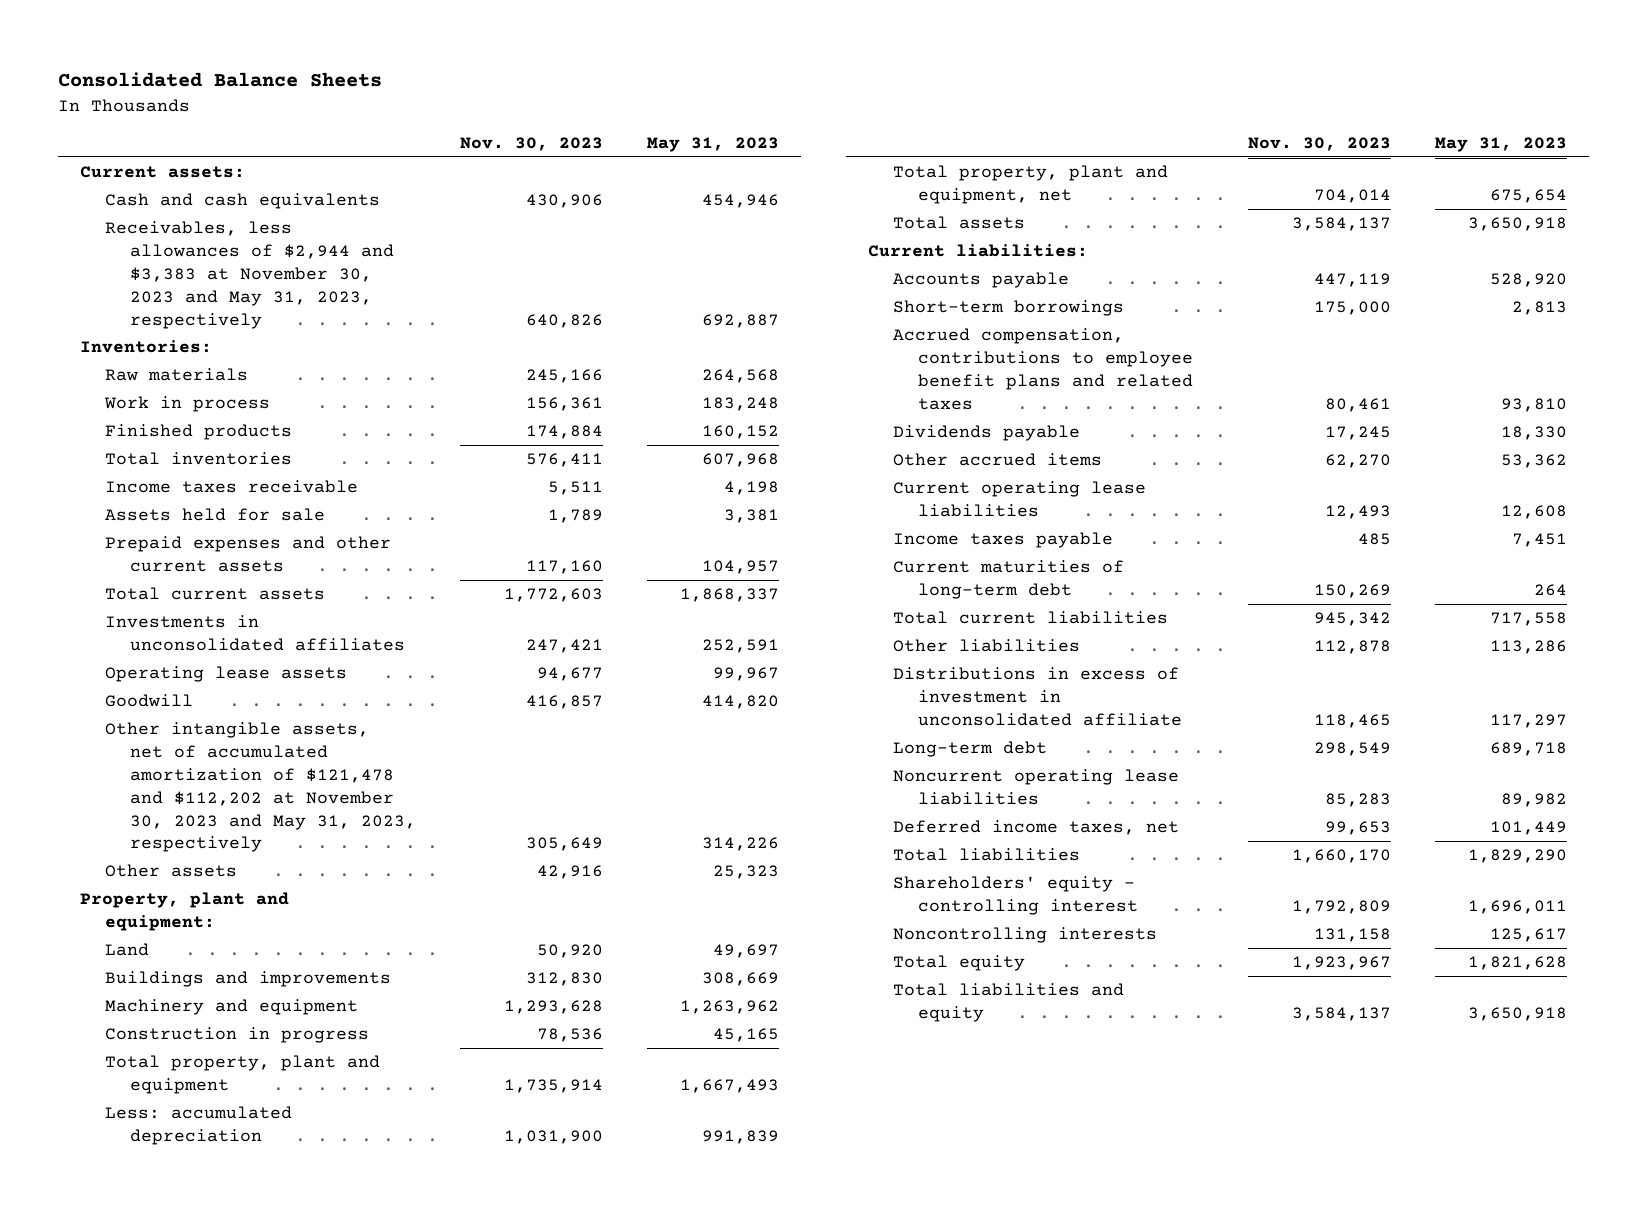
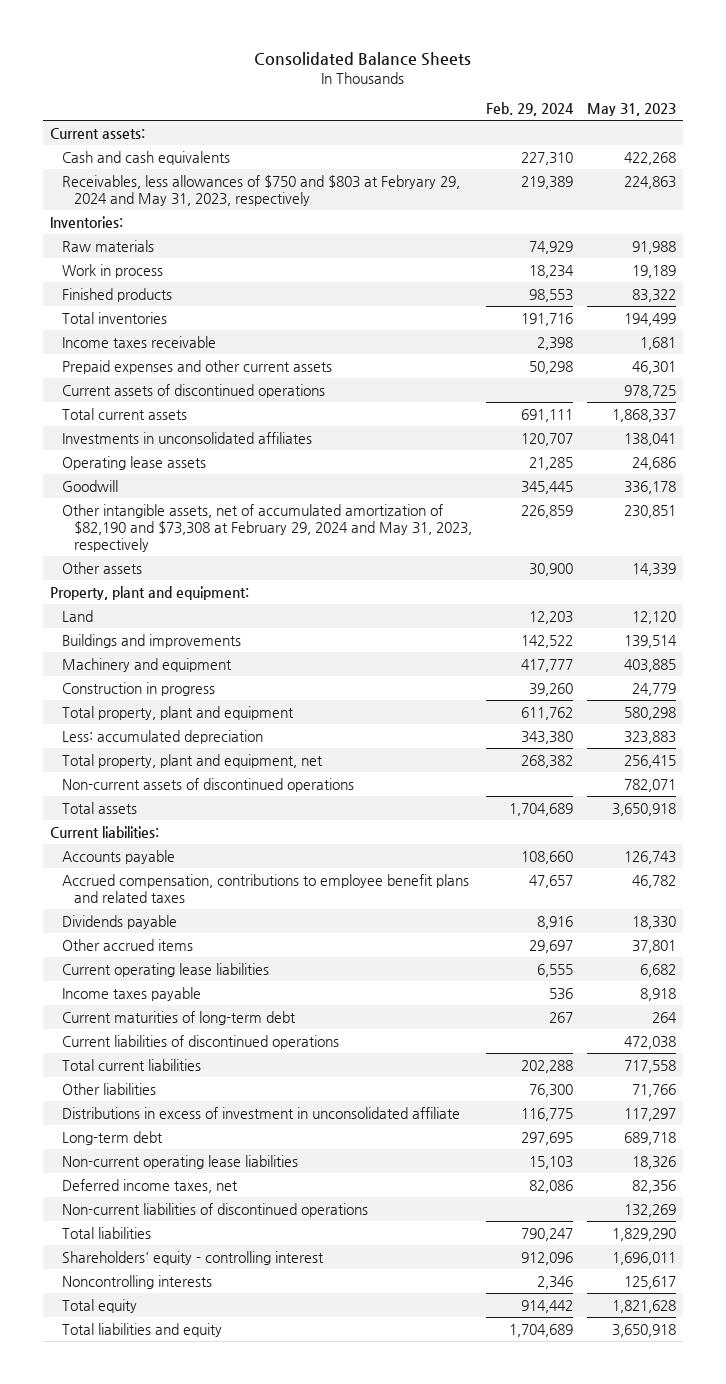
- | Nov. 30, 2023 | May 31, 2023
+ | Feb. 29, 2024 | May 31, 2023
- Cash and cash equivalents | 430,906 | 454,946
- Receivables, less allowances of $2,944 and $3,383 at November 30, 2023 and May 31, 2023, respectively | 640,826 | 692,887
+ Cash and cash equivalents | 227,310 | 422,268
+ Receivables, less allowances of $750 and $803 at Febryary 29, 2024 and May 31, 2023, respectively | 219,389 | 224,863
- Raw materials | 245,166 | 264,568
- Work in process | 156,361 | 183,248
- Finished products | 174,884 | 160,152
- Total inventories | 576,411 | 607,968
- Income taxes receivable | 5,511 | 4,198
- Assets held for sale | 1,789 | 3,381
- Prepaid expenses and other current assets | 117,160 | 104,957
+ Raw materials | 74,929 | 91,988
+ Work in process | 18,234 | 19,189
+ Finished products | 98,553 | 83,322
+ Total inventories | 191,716 | 194,499
+ Income taxes receivable | 2,398 | 1,681
+ Prepaid expenses and other current assets | 50,298 | 46,301
+ Current assets of discontinued operations | | 978,725
- Investments in unconsolidated affiliates | 247,421 | 252,591
- Operating lease assets | 94,677 | 99,967
- Goodwill | 416,857 | 414,820
- Other intangible assets, net of accumulated amortization of $121,478 and $112,202 at November 30, 2023 and May 31, 2023, respectively | 305,649 | 314,226
- Other assets | 42,916 | 25,323
+ Investments in unconsolidated affiliates | 120,707 | 138,041
+ Operating lease assets | 21,285 | 24,686
+ Goodwill | 345,445 | 336,178
+ Other intangible assets, net of accumulated amortization of $82,190 and $73,308 at February 29, 2024 and May 31, 2023, respectively | 226,859 | 230,851
+ Other assets | 30,900 | 14,339
- Land | 50,920 | 49,697
- Buildings and improvements | 312,830 | 308,669
- Machinery and equipment | 1,293,628 | 1,263,962
- Construction in progress | 78,536 | 45,165
- Total property, plant and equipment | 1,735,914 | 1,667,493
- Less: accumulated depreciation | 1,031,900 | 991,839
- Total property, plant and equipment, net | 704,014 | 675,654
+ Land | 12,203 | 12,120
+ Buildings and improvements | 142,522 | 139,514
+ Machinery and equipment | 417,777 | 403,885
+ Construction in progress | 39,260 | 24,779
+ Total property, plant and equipment | 611,762 | 580,298
+ Less: accumulated depreciation | 343,380 | 323,883
+ Total property, plant and equipment, net | 268,382 | 256,415
+ Non-current assets of discontinued operations | | 782,071
- Accounts payable | 447,119 | 528,920
- Short-term borrowings | 175,000 | 2,813
- Accrued compensation, contributions to employee benefit plans and related taxes | 80,461 | 93,810
+ Accounts payable | 108,660 | 126,743
+ Accrued compensation, contributions to employee benefit plans and related taxes | 47,657 | 46,782
- Other accrued items | 62,270 | 53,362
- Current operating lease liabilities | 12,493 | 12,608
- Income taxes payable | 485 | 7,451
+ Other accrued items | 29,697 | 37,801
+ Current operating lease liabilities | 6,555 | 6,682
+ Income taxes payable | 536 | 8,918
+ Current liabilities of discontinued operations | | 472,038
- Other liabilities | 112,878 | 113,286
+ Other liabilities | 76,300 | 71,766
- Noncurrent operating lease liabilities | 85,283 | 89,982
- Deferred income taxes, net | 99,653 | 101,449
+ Non-current operating lease liabilities | 15,103 | 18,326
+ Deferred income taxes, net | 82,086 | 82,356
+ Non-current liabilities of discontinued operations | | 132,269

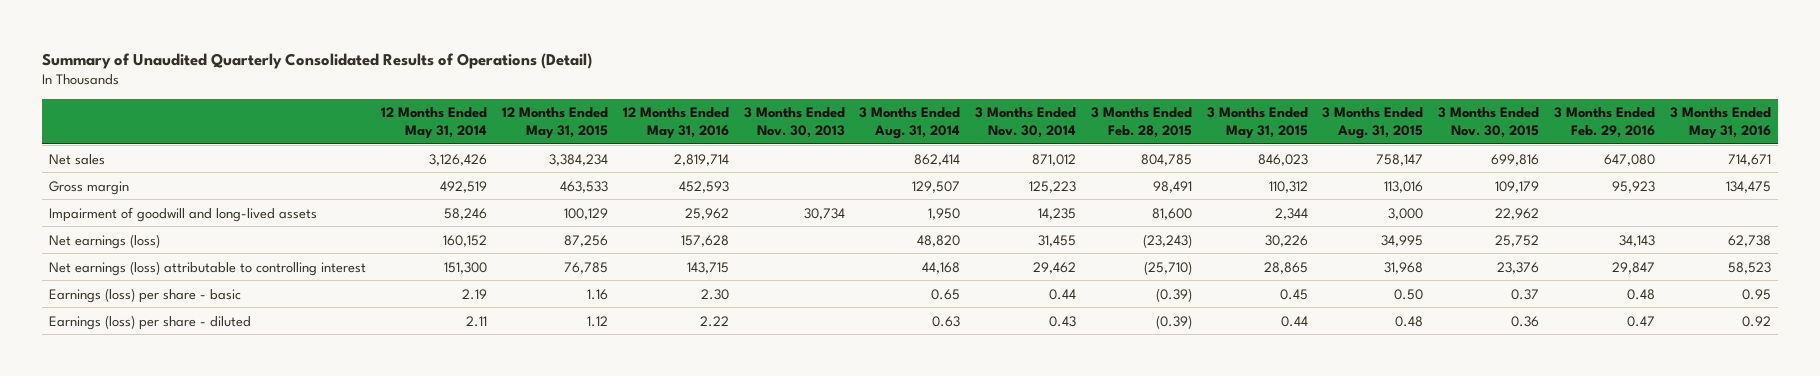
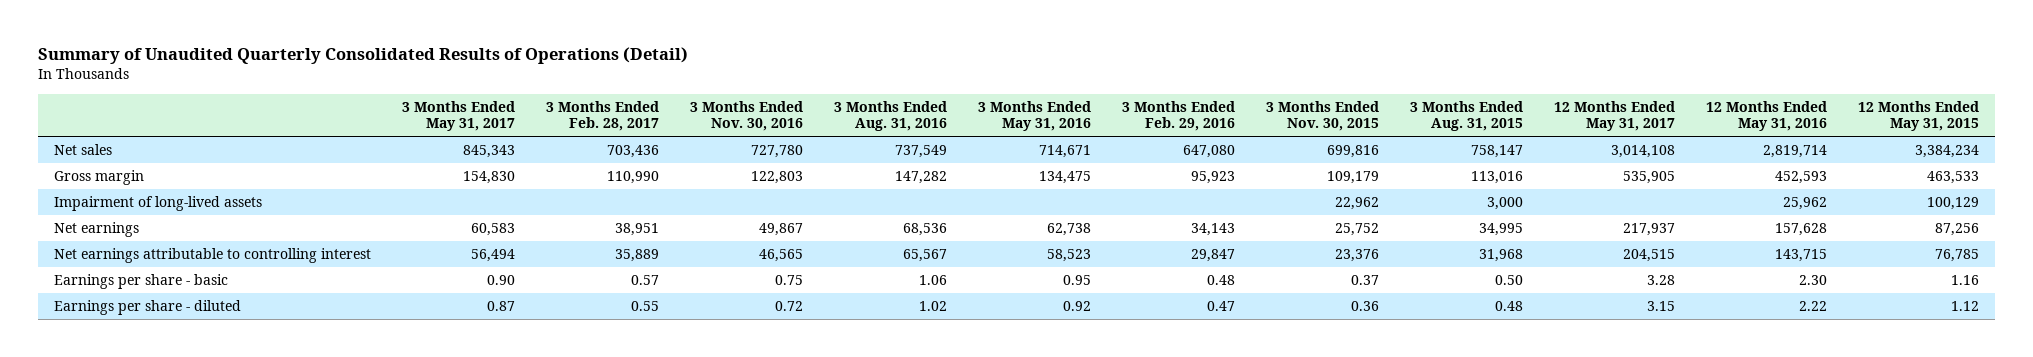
- | 12 Months Ended May 31, 2014 | 12 Months Ended May 31, 2015 | 12 Months Ended May 31, 2016 | 3 Months Ended Nov. 30, 2013 | 3 Months Ended Aug. 31, 2014 | 3 Months Ended Nov. 30, 2014 | 3 Months Ended Feb. 28, 2015 | 3 Months Ended May 31, 2015 | 3 Months Ended Aug. 31, 2015 | 3 Months Ended Nov. 30, 2015 | 3 Months Ended Feb. 29, 2016 | 3 Months Ended May 31, 2016
+ | 3 Months Ended May 31, 2017 | 3 Months Ended Feb. 28, 2017 | 3 Months Ended Nov. 30, 2016 | 3 Months Ended Aug. 31, 2016 | 3 Months Ended May 31, 2016 | 3 Months Ended Feb. 29, 2016 | 3 Months Ended Nov. 30, 2015 | 3 Months Ended Aug. 31, 2015 | 12 Months Ended May 31, 2017 | 12 Months Ended May 31, 2016 | 12 Months Ended May 31, 2015
- Impairment of goodwill and long-lived assets | 58,246 | 100,129 | 25,962 | 30,734 | 1,950 | 14,235 | 81,600 | 2,344 | 3,000 | 22,962 | |
- Net earnings (loss) | 160,152 | 87,256 | 157,628 | | 48,820 | 31,455 | (23,243) | 30,226 | 34,995 | 25,752 | 34,143 | 62,738
- Net earnings (loss) attributable to controlling interest | 151,300 | 76,785 | 143,715 | | 44,168 | 29,462 | (25,710) | 28,865 | 31,968 | 23,376 | 29,847 | 58,523
- Earnings (loss) per share - basic | 2.19 | 1.16 | 2.30 | | 0.65 | 0.44 | (0.39) | 0.45 | 0.50 | 0.37 | 0.48 | 0.95
- Earnings (loss) per share - diluted | 2.11 | 1.12 | 2.22 | | 0.63 | 0.43 | (0.39) | 0.44 | 0.48 | 0.36 | 0.47 | 0.92
+ Impairment of long-lived assets | | | | | | | 22,962 | 3,000 | | 25,962 | 100,129
+ Net earnings | 60,583 | 38,951 | 49,867 | 68,536 | 62,738 | 34,143 | 25,752 | 34,995 | 217,937 | 157,628 | 87,256
+ Net earnings attributable to controlling interest | 56,494 | 35,889 | 46,565 | 65,567 | 58,523 | 29,847 | 23,376 | 31,968 | 204,515 | 143,715 | 76,785
+ Earnings per share - basic | 0.90 | 0.57 | 0.75 | 1.06 | 0.95 | 0.48 | 0.37 | 0.50 | 3.28 | 2.30 | 1.16
+ Earnings per share - diluted | 0.87 | 0.55 | 0.72 | 1.02 | 0.92 | 0.47 | 0.36 | 0.48 | 3.15 | 2.22 | 1.12

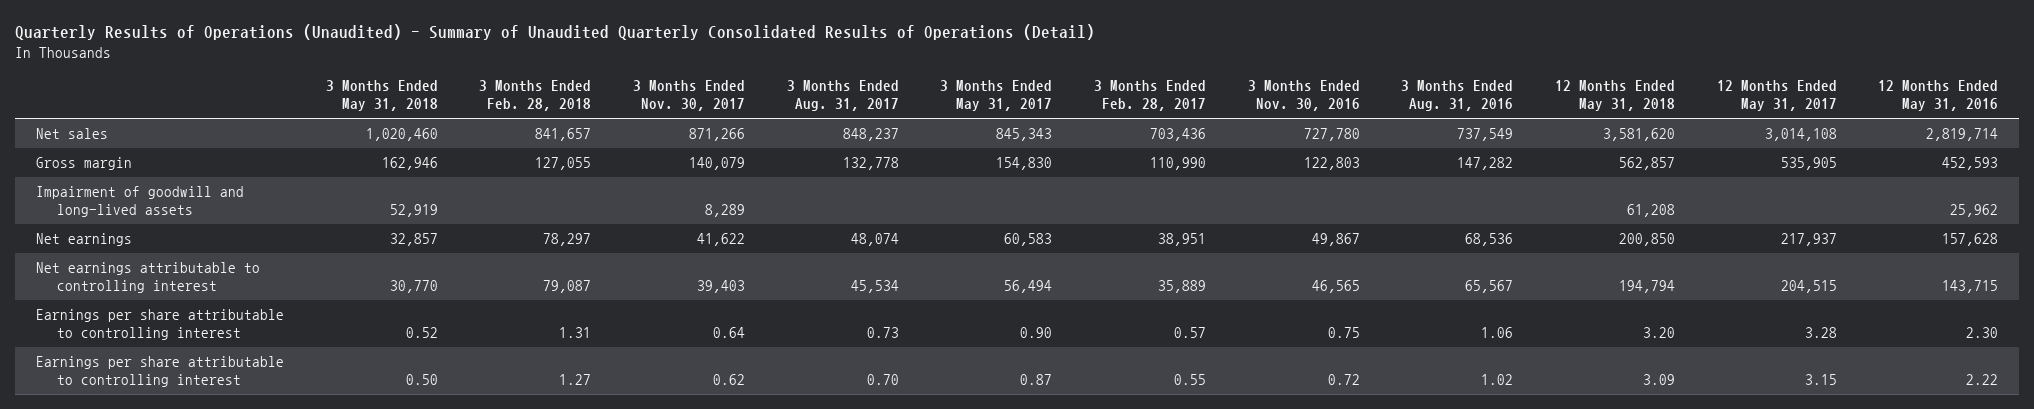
- Summary of Unaudited Quarterly Consolidated Results of Operations (Detail)
+ Quarterly Results of Operations (Unaudited) - Summary of Unaudited Quarterly Consolidated Results of Operations (Detail)
- | 3 Months Ended May 31, 2017 | 3 Months Ended Feb. 28, 2017 | 3 Months Ended Nov. 30, 2016 | 3 Months Ended Aug. 31, 2016 | 3 Months Ended May 31, 2016 | 3 Months Ended Feb. 29, 2016 | 3 Months Ended Nov. 30, 2015 | 3 Months Ended Aug. 31, 2015 | 12 Months Ended May 31, 2017 | 12 Months Ended May 31, 2016 | 12 Months Ended May 31, 2015
+ | 3 Months Ended May 31, 2018 | 3 Months Ended Feb. 28, 2018 | 3 Months Ended Nov. 30, 2017 | 3 Months Ended Aug. 31, 2017 | 3 Months Ended May 31, 2017 | 3 Months Ended Feb. 28, 2017 | 3 Months Ended Nov. 30, 2016 | 3 Months Ended Aug. 31, 2016 | 12 Months Ended May 31, 2018 | 12 Months Ended May 31, 2017 | 12 Months Ended May 31, 2016
- Impairment of long-lived assets | | | | | | | 22,962 | 3,000 | | 25,962 | 100,129
+ Impairment of goodwill and long-lived assets | 52,919 | | 8,289 | | | | | | 61,208 | | 25,962
- Earnings per share - basic | 0.90 | 0.57 | 0.75 | 1.06 | 0.95 | 0.48 | 0.37 | 0.50 | 3.28 | 2.30 | 1.16
- Earnings per share - diluted | 0.87 | 0.55 | 0.72 | 1.02 | 0.92 | 0.47 | 0.36 | 0.48 | 3.15 | 2.22 | 1.12
+ Earnings per share attributable to controlling interest | 0.52 | 1.31 | 0.64 | 0.73 | 0.90 | 0.57 | 0.75 | 1.06 | 3.20 | 3.28 | 2.30
+ Earnings per share attributable to controlling interest | 0.50 | 1.27 | 0.62 | 0.70 | 0.87 | 0.55 | 0.72 | 1.02 | 3.09 | 3.15 | 2.22

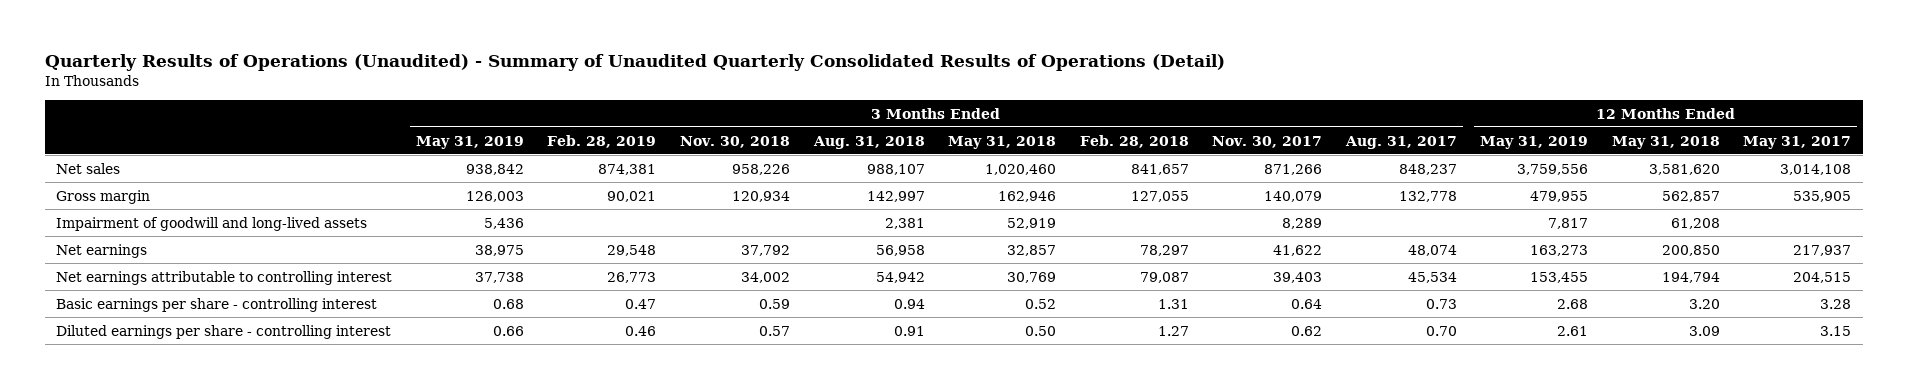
- | 3 Months Ended May 31, 2018 | 3 Months Ended Feb. 28, 2018 | 3 Months Ended Nov. 30, 2017 | 3 Months Ended Aug. 31, 2017 | 3 Months Ended May 31, 2017 | 3 Months Ended Feb. 28, 2017 | 3 Months Ended Nov. 30, 2016 | 3 Months Ended Aug. 31, 2016 | 12 Months Ended May 31, 2018 | 12 Months Ended May 31, 2017 | 12 Months Ended May 31, 2016
+ | 3 Months Ended May 31, 2019 | 3 Months Ended Feb. 28, 2019 | 3 Months Ended Nov. 30, 2018 | 3 Months Ended Aug. 31, 2018 | 3 Months Ended May 31, 2018 | 3 Months Ended Feb. 28, 2018 | 3 Months Ended Nov. 30, 2017 | 3 Months Ended Aug. 31, 2017 | 12 Months Ended May 31, 2019 | 12 Months Ended May 31, 2018 | 12 Months Ended May 31, 2017
- Net earnings attributable to controlling interest | 30,770 | 79,087 | 39,403 | 45,534 | 56,494 | 35,889 | 46,565 | 65,567 | 194,794 | 204,515 | 143,715
- Earnings per share attributable to controlling interest | 0.52 | 1.31 | 0.64 | 0.73 | 0.90 | 0.57 | 0.75 | 1.06 | 3.20 | 3.28 | 2.30
- Earnings per share attributable to controlling interest | 0.50 | 1.27 | 0.62 | 0.70 | 0.87 | 0.55 | 0.72 | 1.02 | 3.09 | 3.15 | 2.22
+ Net earnings attributable to controlling interest | 37,738 | 26,773 | 34,002 | 54,942 | 30,769 | 79,087 | 39,403 | 45,534 | 153,455 | 194,794 | 204,515
+ Basic earnings per share - controlling interest | 0.68 | 0.47 | 0.59 | 0.94 | 0.52 | 1.31 | 0.64 | 0.73 | 2.68 | 3.20 | 3.28
+ Diluted earnings per share - controlling interest | 0.66 | 0.46 | 0.57 | 0.91 | 0.50 | 1.27 | 0.62 | 0.70 | 2.61 | 3.09 | 3.15

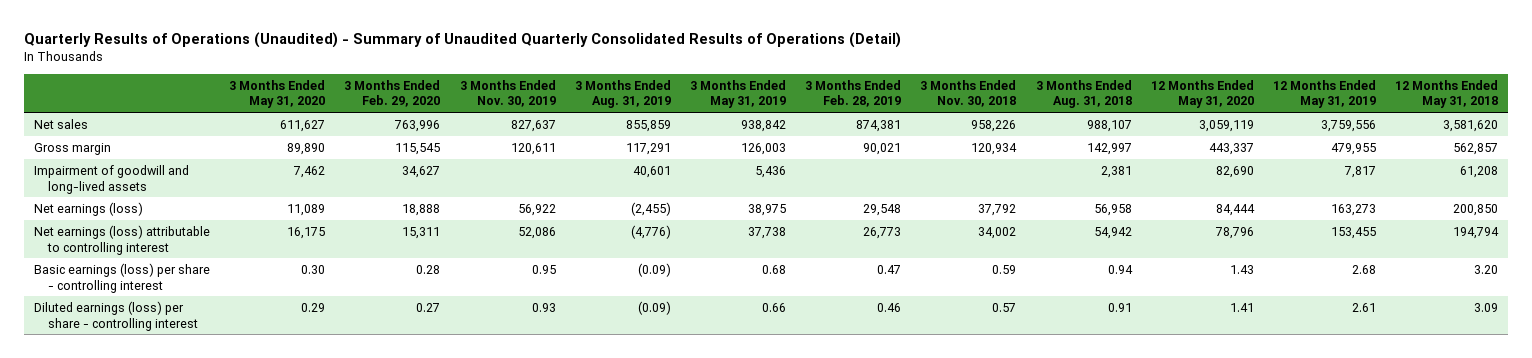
- | 3 Months Ended May 31, 2019 | 3 Months Ended Feb. 28, 2019 | 3 Months Ended Nov. 30, 2018 | 3 Months Ended Aug. 31, 2018 | 3 Months Ended May 31, 2018 | 3 Months Ended Feb. 28, 2018 | 3 Months Ended Nov. 30, 2017 | 3 Months Ended Aug. 31, 2017 | 12 Months Ended May 31, 2019 | 12 Months Ended May 31, 2018 | 12 Months Ended May 31, 2017
+ | 3 Months Ended May 31, 2020 | 3 Months Ended Feb. 29, 2020 | 3 Months Ended Nov. 30, 2019 | 3 Months Ended Aug. 31, 2019 | 3 Months Ended May 31, 2019 | 3 Months Ended Feb. 28, 2019 | 3 Months Ended Nov. 30, 2018 | 3 Months Ended Aug. 31, 2018 | 12 Months Ended May 31, 2020 | 12 Months Ended May 31, 2019 | 12 Months Ended May 31, 2018
- Net earnings | 38,975 | 29,548 | 37,792 | 56,958 | 32,857 | 78,297 | 41,622 | 48,074 | 163,273 | 200,850 | 217,937
- Net earnings attributable to controlling interest | 37,738 | 26,773 | 34,002 | 54,942 | 30,769 | 79,087 | 39,403 | 45,534 | 153,455 | 194,794 | 204,515
- Basic earnings per share - controlling interest | 0.68 | 0.47 | 0.59 | 0.94 | 0.52 | 1.31 | 0.64 | 0.73 | 2.68 | 3.20 | 3.28
- Diluted earnings per share - controlling interest | 0.66 | 0.46 | 0.57 | 0.91 | 0.50 | 1.27 | 0.62 | 0.70 | 2.61 | 3.09 | 3.15
+ Net earnings (loss) | 11,089 | 18,888 | 56,922 | (2,455) | 38,975 | 29,548 | 37,792 | 56,958 | 84,444 | 163,273 | 200,850
+ Net earnings (loss) attributable to controlling interest | 16,175 | 15,311 | 52,086 | (4,776) | 37,738 | 26,773 | 34,002 | 54,942 | 78,796 | 153,455 | 194,794
+ Basic earnings (loss) per share - controlling interest | 0.30 | 0.28 | 0.95 | (0.09) | 0.68 | 0.47 | 0.59 | 0.94 | 1.43 | 2.68 | 3.20
+ Diluted earnings (loss) per share - controlling interest | 0.29 | 0.27 | 0.93 | (0.09) | 0.66 | 0.46 | 0.57 | 0.91 | 1.41 | 2.61 | 3.09

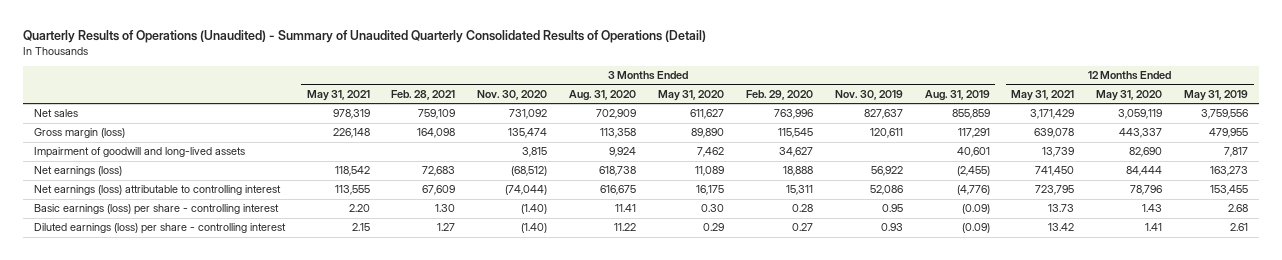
- | 3 Months Ended May 31, 2020 | 3 Months Ended Feb. 29, 2020 | 3 Months Ended Nov. 30, 2019 | 3 Months Ended Aug. 31, 2019 | 3 Months Ended May 31, 2019 | 3 Months Ended Feb. 28, 2019 | 3 Months Ended Nov. 30, 2018 | 3 Months Ended Aug. 31, 2018 | 12 Months Ended May 31, 2020 | 12 Months Ended May 31, 2019 | 12 Months Ended May 31, 2018
+ | 3 Months Ended May 31, 2021 | 3 Months Ended Feb. 28, 2021 | 3 Months Ended Nov. 30, 2020 | 3 Months Ended Aug. 31, 2020 | 3 Months Ended May 31, 2020 | 3 Months Ended Feb. 29, 2020 | 3 Months Ended Nov. 30, 2019 | 3 Months Ended Aug. 31, 2019 | 12 Months Ended May 31, 2021 | 12 Months Ended May 31, 2020 | 12 Months Ended May 31, 2019
- Gross margin | 89,890 | 115,545 | 120,611 | 117,291 | 126,003 | 90,021 | 120,934 | 142,997 | 443,337 | 479,955 | 562,857
+ Gross margin (loss) | 226,148 | 164,098 | 135,474 | 113,358 | 89,890 | 115,545 | 120,611 | 117,291 | 639,078 | 443,337 | 479,955

